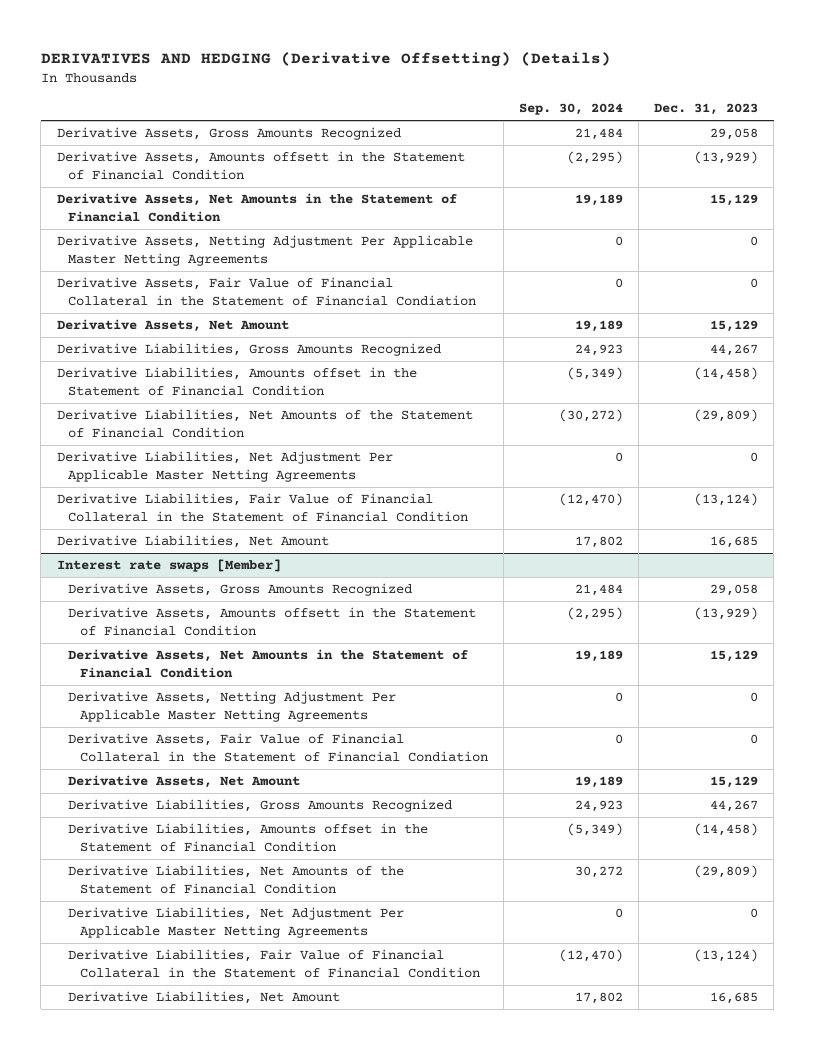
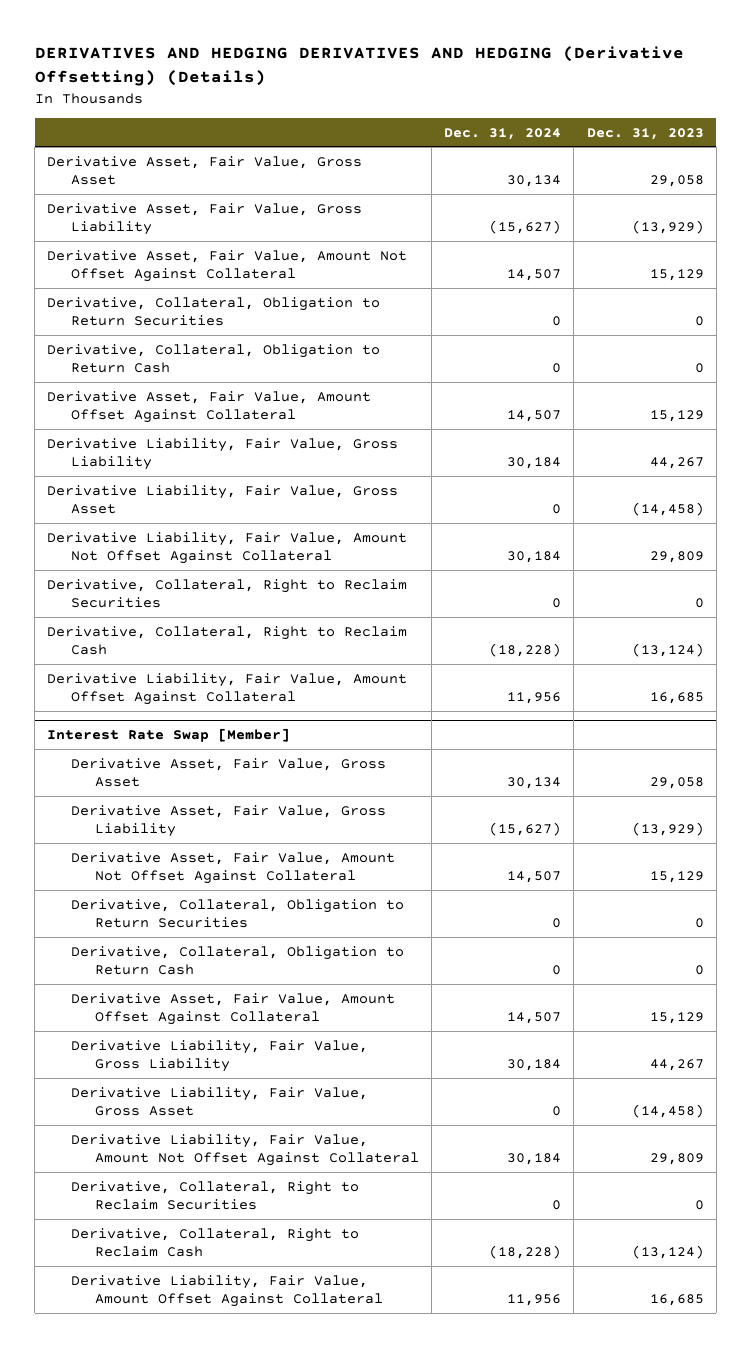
- DERIVATIVES AND HEDGING (Derivative Offsetting) (Details)
+ DERIVATIVES AND HEDGING DERIVATIVES AND HEDGING (Derivative Offsetting) (Details)
- | Sep. 30, 2024 | Dec. 31, 2023
+ | Dec. 31, 2024 | Dec. 31, 2023
- Derivative Assets, Gross Amounts Recognized | 21,484 | 29,058
- Derivative Assets, Amounts offsett in the Statement of Financial Condition | (2,295) | (13,929)
- Derivative Assets, Net Amounts in the Statement of Financial Condition | 19,189 | 15,129
- Derivative Assets, Netting Adjustment Per Applicable Master Netting Agreements | 0 | 0
- Derivative Assets, Fair Value of Financial Collateral in the Statement of Financial Condiation | 0 | 0
- Derivative Assets, Net Amount | 19,189 | 15,129
- Derivative Liabilities, Gross Amounts Recognized | 24,923 | 44,267
- Derivative Liabilities, Amounts offset in the Statement of Financial Condition | (5,349) | (14,458)
- Derivative Liabilities, Net Amounts of the Statement of Financial Condition | (30,272) | (29,809)
- Derivative Liabilities, Net Adjustment Per Applicable Master Netting Agreements | 0 | 0
- Derivative Liabilities, Fair Value of Financial Collateral in the Statement of Financial Condition | (12,470) | (13,124)
- Derivative Liabilities, Net Amount | 17,802 | 16,685
- Interest rate swaps [Member]
- Derivative Assets, Gross Amounts Recognized | 21,484 | 29,058
- Derivative Assets, Amounts offsett in the Statement of Financial Condition | (2,295) | (13,929)
- Derivative Assets, Net Amounts in the Statement of Financial Condition | 19,189 | 15,129
- Derivative Assets, Netting Adjustment Per Applicable Master Netting Agreements | 0 | 0
- Derivative Assets, Fair Value of Financial Collateral in the Statement of Financial Condiation | 0 | 0
- Derivative Assets, Net Amount | 19,189 | 15,129
- Derivative Liabilities, Gross Amounts Recognized | 24,923 | 44,267
- Derivative Liabilities, Amounts offset in the Statement of Financial Condition | (5,349) | (14,458)
- Derivative Liabilities, Net Amounts of the Statement of Financial Condition | 30,272 | (29,809)
- Derivative Liabilities, Net Adjustment Per Applicable Master Netting Agreements | 0 | 0
- Derivative Liabilities, Fair Value of Financial Collateral in the Statement of Financial Condition | (12,470) | (13,124)
- Derivative Liabilities, Net Amount | 17,802 | 16,685
+ Derivative Asset, Fair Value, Gross Asset | 30,134 | 29,058
+ Derivative Asset, Fair Value, Gross Liability | (15,627) | (13,929)
+ Derivative Asset, Fair Value, Amount Not Offset Against Collateral | 14,507 | 15,129
+ Derivative, Collateral, Obligation to Return Securities | 0 | 0
+ Derivative, Collateral, Obligation to Return Cash | 0 | 0
+ Derivative Asset, Fair Value, Amount Offset Against Collateral | 14,507 | 15,129
+ Derivative Liability, Fair Value, Gross Liability | 30,184 | 44,267
+ Derivative Liability, Fair Value, Gross Asset | 0 | (14,458)
+ Derivative Liability, Fair Value, Amount Not Offset Against Collateral | 30,184 | 29,809
+ Derivative, Collateral, Right to Reclaim Securities | 0 | 0
+ Derivative, Collateral, Right to Reclaim Cash | (18,228) | (13,124)
+ Derivative Liability, Fair Value, Amount Offset Against Collateral | 11,956 | 16,685
+ Interest Rate Swap [Member]
+ Derivative Asset, Fair Value, Gross Asset | 30,134 | 29,058
+ Derivative Asset, Fair Value, Gross Liability | (15,627) | (13,929)
+ Derivative Asset, Fair Value, Amount Not Offset Against Collateral | 14,507 | 15,129
+ Derivative, Collateral, Obligation to Return Securities | 0 | 0
+ Derivative, Collateral, Obligation to Return Cash | 0 | 0
+ Derivative Asset, Fair Value, Amount Offset Against Collateral | 14,507 | 15,129
+ Derivative Liability, Fair Value, Gross Liability | 30,184 | 44,267
+ Derivative Liability, Fair Value, Gross Asset | 0 | (14,458)
+ Derivative Liability, Fair Value, Amount Not Offset Against Collateral | 30,184 | 29,809
+ Derivative, Collateral, Right to Reclaim Securities | 0 | 0
+ Derivative, Collateral, Right to Reclaim Cash | (18,228) | (13,124)
+ Derivative Liability, Fair Value, Amount Offset Against Collateral | 11,956 | 16,685

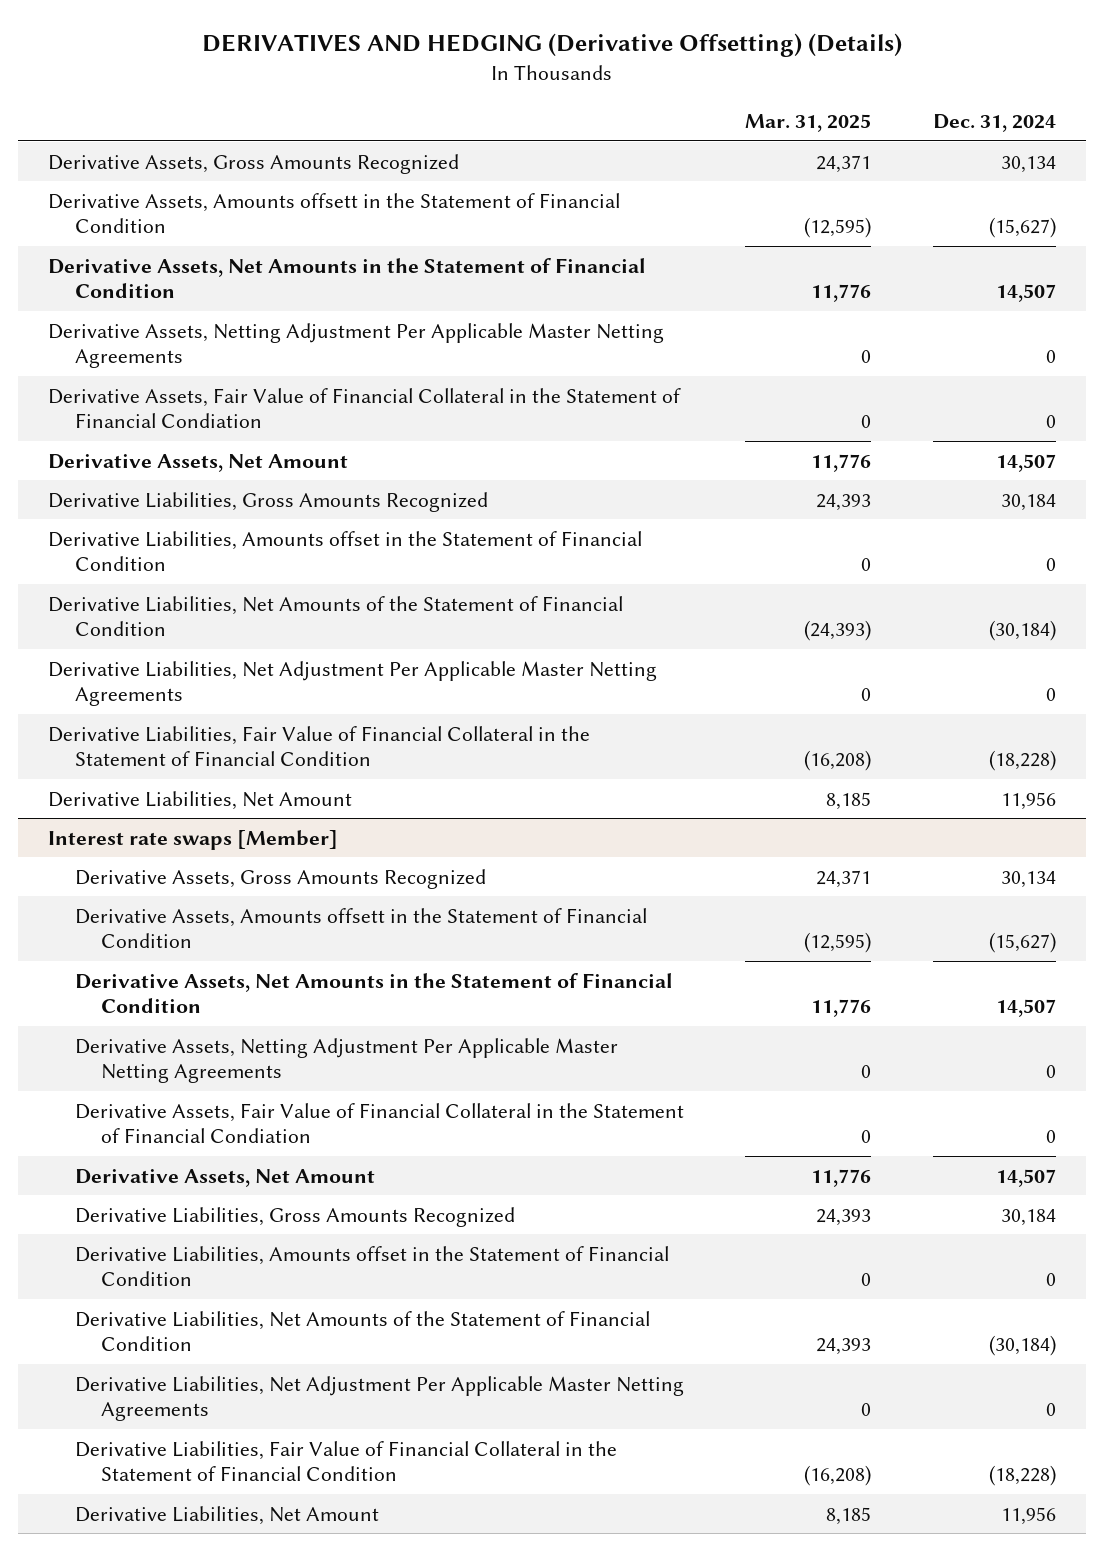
- DERIVATIVES AND HEDGING DERIVATIVES AND HEDGING (Derivative Offsetting) (Details)
+ DERIVATIVES AND HEDGING (Derivative Offsetting) (Details)
- | Dec. 31, 2024 | Dec. 31, 2023
+ | Mar. 31, 2025 | Dec. 31, 2024
- Derivative Asset, Fair Value, Gross Asset | 30,134 | 29,058
- Derivative Asset, Fair Value, Gross Liability | (15,627) | (13,929)
- Derivative Asset, Fair Value, Amount Not Offset Against Collateral | 14,507 | 15,129
- Derivative, Collateral, Obligation to Return Securities | 0 | 0
- Derivative, Collateral, Obligation to Return Cash | 0 | 0
- Derivative Asset, Fair Value, Amount Offset Against Collateral | 14,507 | 15,129
- Derivative Liability, Fair Value, Gross Liability | 30,184 | 44,267
- Derivative Liability, Fair Value, Gross Asset | 0 | (14,458)
- Derivative Liability, Fair Value, Amount Not Offset Against Collateral | 30,184 | 29,809
- Derivative, Collateral, Right to Reclaim Securities | 0 | 0
- Derivative, Collateral, Right to Reclaim Cash | (18,228) | (13,124)
- Derivative Liability, Fair Value, Amount Offset Against Collateral | 11,956 | 16,685
- Interest Rate Swap [Member]
- Derivative Asset, Fair Value, Gross Asset | 30,134 | 29,058
- Derivative Asset, Fair Value, Gross Liability | (15,627) | (13,929)
- Derivative Asset, Fair Value, Amount Not Offset Against Collateral | 14,507 | 15,129
- Derivative, Collateral, Obligation to Return Securities | 0 | 0
- Derivative, Collateral, Obligation to Return Cash | 0 | 0
- Derivative Asset, Fair Value, Amount Offset Against Collateral | 14,507 | 15,129
- Derivative Liability, Fair Value, Gross Liability | 30,184 | 44,267
- Derivative Liability, Fair Value, Gross Asset | 0 | (14,458)
- Derivative Liability, Fair Value, Amount Not Offset Against Collateral | 30,184 | 29,809
- Derivative, Collateral, Right to Reclaim Securities | 0 | 0
- Derivative, Collateral, Right to Reclaim Cash | (18,228) | (13,124)
- Derivative Liability, Fair Value, Amount Offset Against Collateral | 11,956 | 16,685
+ Derivative Assets, Gross Amounts Recognized | 24,371 | 30,134
+ Derivative Assets, Amounts offsett in the Statement of Financial Condition | (12,595) | (15,627)
+ Derivative Assets, Net Amounts in the Statement of Financial Condition | 11,776 | 14,507
+ Derivative Assets, Netting Adjustment Per Applicable Master Netting Agreements | 0 | 0
+ Derivative Assets, Fair Value of Financial Collateral in the Statement of Financial Condiation | 0 | 0
+ Derivative Assets, Net Amount | 11,776 | 14,507
+ Derivative Liabilities, Gross Amounts Recognized | 24,393 | 30,184
+ Derivative Liabilities, Amounts offset in the Statement of Financial Condition | 0 | 0
+ Derivative Liabilities, Net Amounts of the Statement of Financial Condition | (24,393) | (30,184)
+ Derivative Liabilities, Net Adjustment Per Applicable Master Netting Agreements | 0 | 0
+ Derivative Liabilities, Fair Value of Financial Collateral in the Statement of Financial Condition | (16,208) | (18,228)
+ Derivative Liabilities, Net Amount | 8,185 | 11,956
+ Interest rate swaps [Member]
+ Derivative Assets, Gross Amounts Recognized | 24,371 | 30,134
+ Derivative Assets, Amounts offsett in the Statement of Financial Condition | (12,595) | (15,627)
+ Derivative Assets, Net Amounts in the Statement of Financial Condition | 11,776 | 14,507
+ Derivative Assets, Netting Adjustment Per Applicable Master Netting Agreements | 0 | 0
+ Derivative Assets, Fair Value of Financial Collateral in the Statement of Financial Condiation | 0 | 0
+ Derivative Assets, Net Amount | 11,776 | 14,507
+ Derivative Liabilities, Gross Amounts Recognized | 24,393 | 30,184
+ Derivative Liabilities, Amounts offset in the Statement of Financial Condition | 0 | 0
+ Derivative Liabilities, Net Amounts of the Statement of Financial Condition | 24,393 | (30,184)
+ Derivative Liabilities, Net Adjustment Per Applicable Master Netting Agreements | 0 | 0
+ Derivative Liabilities, Fair Value of Financial Collateral in the Statement of Financial Condition | (16,208) | (18,228)
+ Derivative Liabilities, Net Amount | 8,185 | 11,956

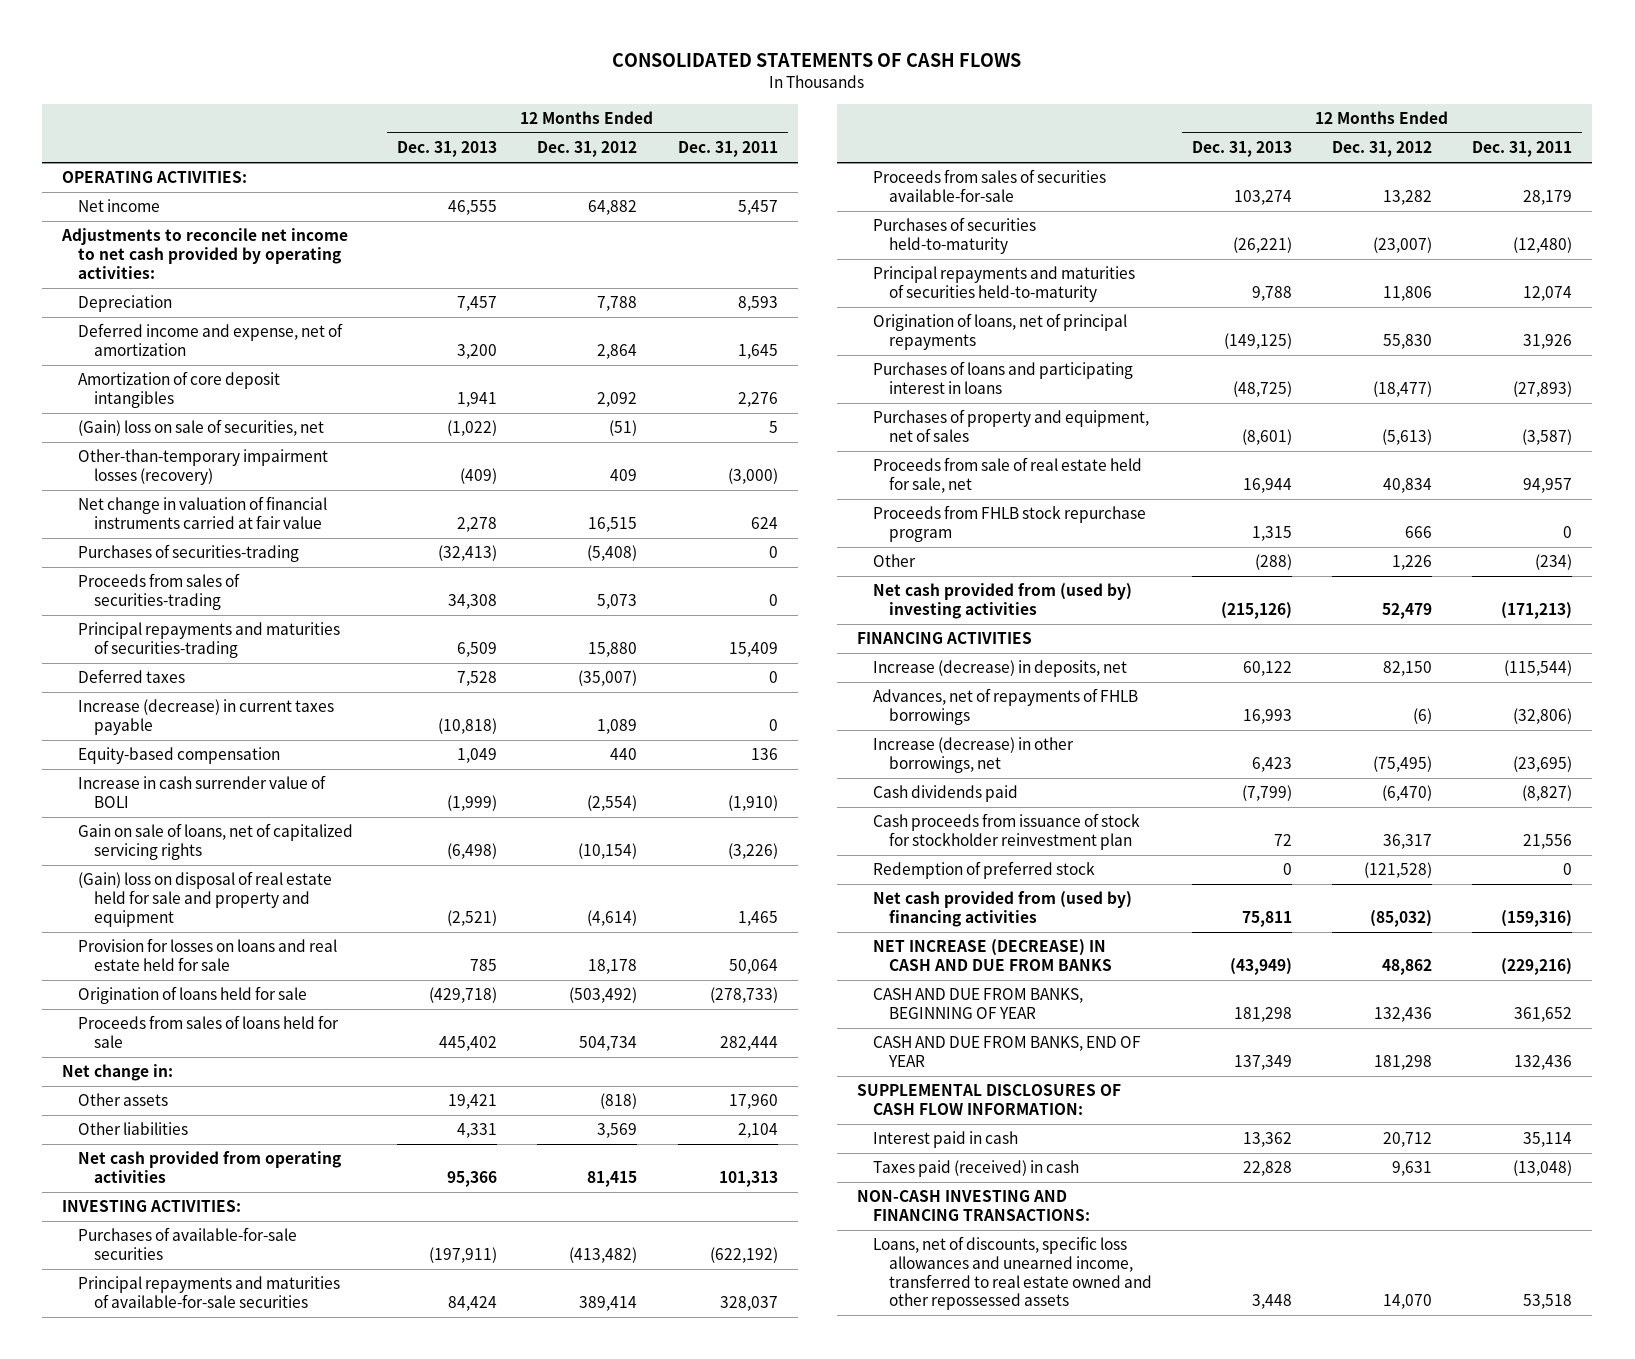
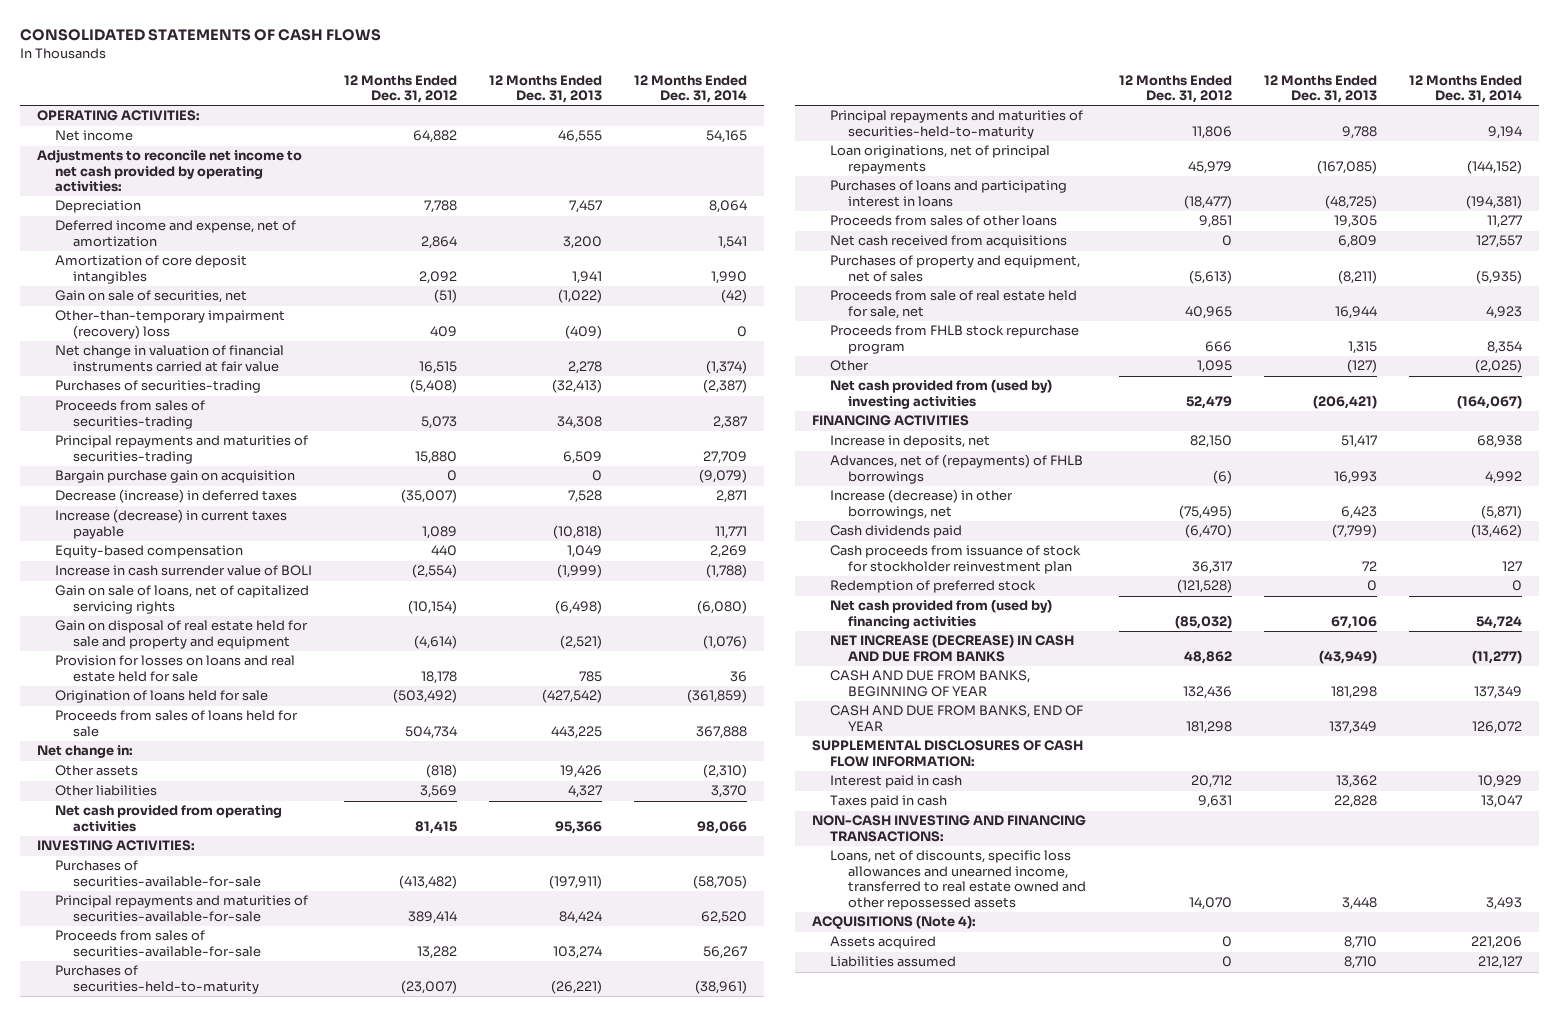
- | 12 Months Ended Dec. 31, 2013 | 12 Months Ended Dec. 31, 2012 | 12 Months Ended Dec. 31, 2011
+ | 12 Months Ended Dec. 31, 2012 | 12 Months Ended Dec. 31, 2013 | 12 Months Ended Dec. 31, 2014
- (Gain) loss on sale of securities, net | (1,022) | (51) | 5
- Other-than-temporary impairment losses (recovery) | (409) | 409 | (3,000)
+ Gain on sale of securities, net | (51) | (1,022) | (42)
+ Other-than-temporary impairment (recovery) loss | 409 | (409) | 0
- Deferred taxes | 7,528 | (35,007) | 0
+ Bargain purchase gain on acquisition | 0 | 0 | (9,079)
+ Decrease (increase) in deferred taxes | (35,007) | 7,528 | 2,871
- (Gain) loss on disposal of real estate held for sale and property and equipment | (2,521) | (4,614) | 1,465
+ Gain on disposal of real estate held for sale and property and equipment | (4,614) | (2,521) | (1,076)
- Origination of loans held for sale | (429,718) | (503,492) | (278,733)
- Proceeds from sales of loans held for sale | 445,402 | 504,734 | 282,444
+ Origination of loans held for sale | (503,492) | (427,542) | (361,859)
+ Proceeds from sales of loans held for sale | 504,734 | 443,225 | 367,888
- Other assets | 19,421 | (818) | 17,960
- Other liabilities | 4,331 | 3,569 | 2,104
+ Other assets | (818) | 19,426 | (2,310)
+ Other liabilities | 3,569 | 4,327 | 3,370
- Purchases of available-for-sale securities | (197,911) | (413,482) | (622,192)
- Principal repayments and maturities of available-for-sale securities | 84,424 | 389,414 | 328,037
- Proceeds from sales of securities available-for-sale | 103,274 | 13,282 | 28,179
- Purchases of securities held-to-maturity | (26,221) | (23,007) | (12,480)
- Principal repayments and maturities of securities held-to-maturity | 9,788 | 11,806 | 12,074
- Origination of loans, net of principal repayments | (149,125) | 55,830 | 31,926
+ Purchases of securities-available-for-sale | (413,482) | (197,911) | (58,705)
+ Principal repayments and maturities of securities-available-for-sale | 389,414 | 84,424 | 62,520
+ Proceeds from sales of securities-available-for-sale | 13,282 | 103,274 | 56,267
+ Purchases of securities-held-to-maturity | (23,007) | (26,221) | (38,961)
+ Principal repayments and maturities of securities-held-to-maturity | 11,806 | 9,788 | 9,194
+ Loan originations, net of principal repayments | 45,979 | (167,085) | (144,152)
- Purchases of property and equipment, net of sales | (8,601) | (5,613) | (3,587)
- Proceeds from sale of real estate held for sale, net | 16,944 | 40,834 | 94,957
+ Proceeds from sales of other loans | 9,851 | 19,305 | 11,277
+ Net cash received from acquisitions | 0 | 6,809 | 127,557
+ Purchases of property and equipment, net of sales | (5,613) | (8,211) | (5,935)
+ Proceeds from sale of real estate held for sale, net | 40,965 | 16,944 | 4,923
- Other | (288) | 1,226 | (234)
- Net cash provided from (used by) investing activities | (215,126) | 52,479 | (171,213)
+ Other | 1,095 | (127) | (2,025)
+ Net cash provided from (used by) investing activities | 52,479 | (206,421) | (164,067)
- Increase (decrease) in deposits, net | 60,122 | 82,150 | (115,544)
- Advances, net of repayments of FHLB borrowings | 16,993 | (6) | (32,806)
+ Increase in deposits, net | 82,150 | 51,417 | 68,938
+ Advances, net of (repayments) of FHLB borrowings | (6) | 16,993 | 4,992
- Net cash provided from (used by) financing activities | 75,811 | (85,032) | (159,316)
+ Net cash provided from (used by) financing activities | (85,032) | 67,106 | 54,724
- Taxes paid (received) in cash | 22,828 | 9,631 | (13,048)
+ Taxes paid in cash | 9,631 | 22,828 | 13,047
+ ACQUISITIONS (Note 4):
+ Assets acquired | 0 | 8,710 | 221,206
+ Liabilities assumed | 0 | 8,710 | 212,127

